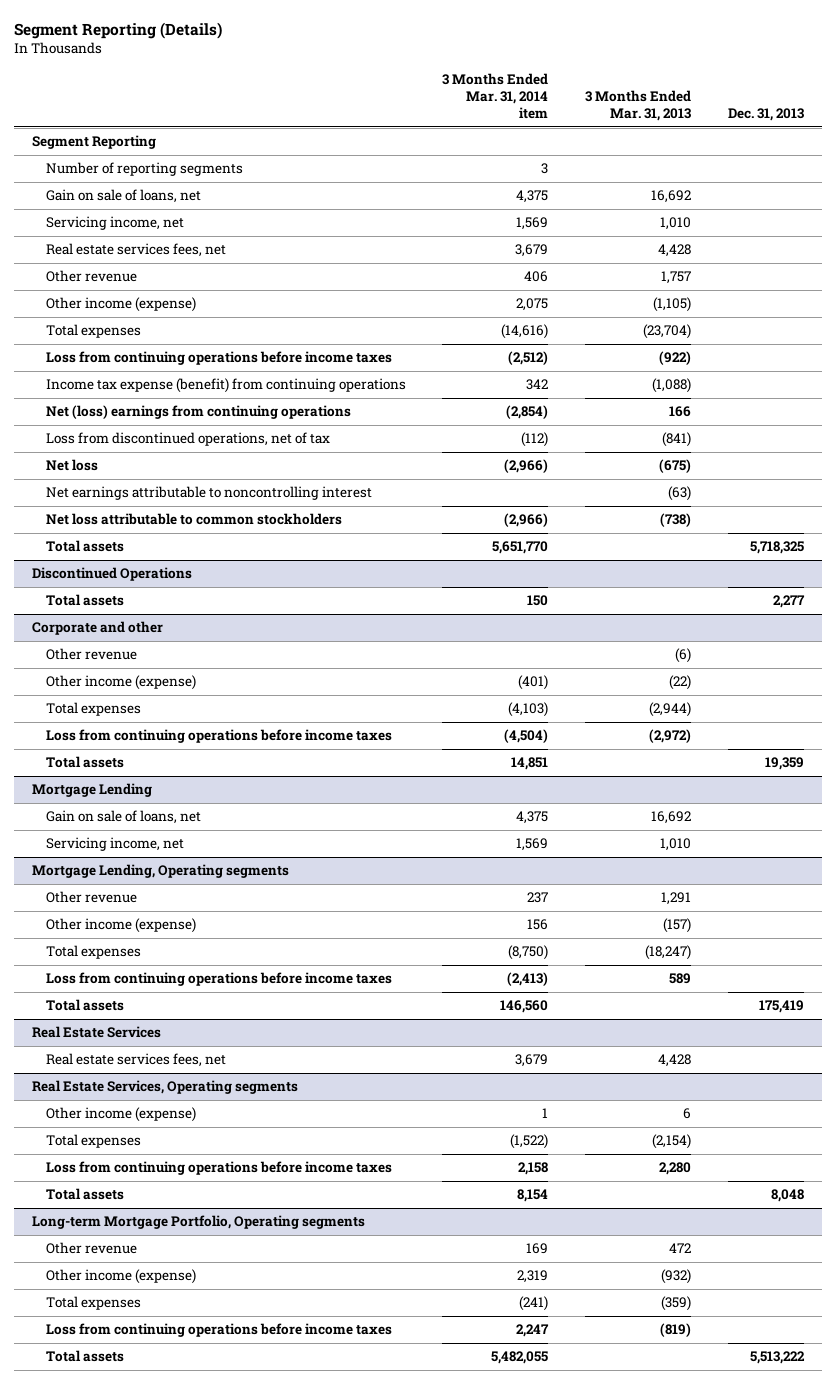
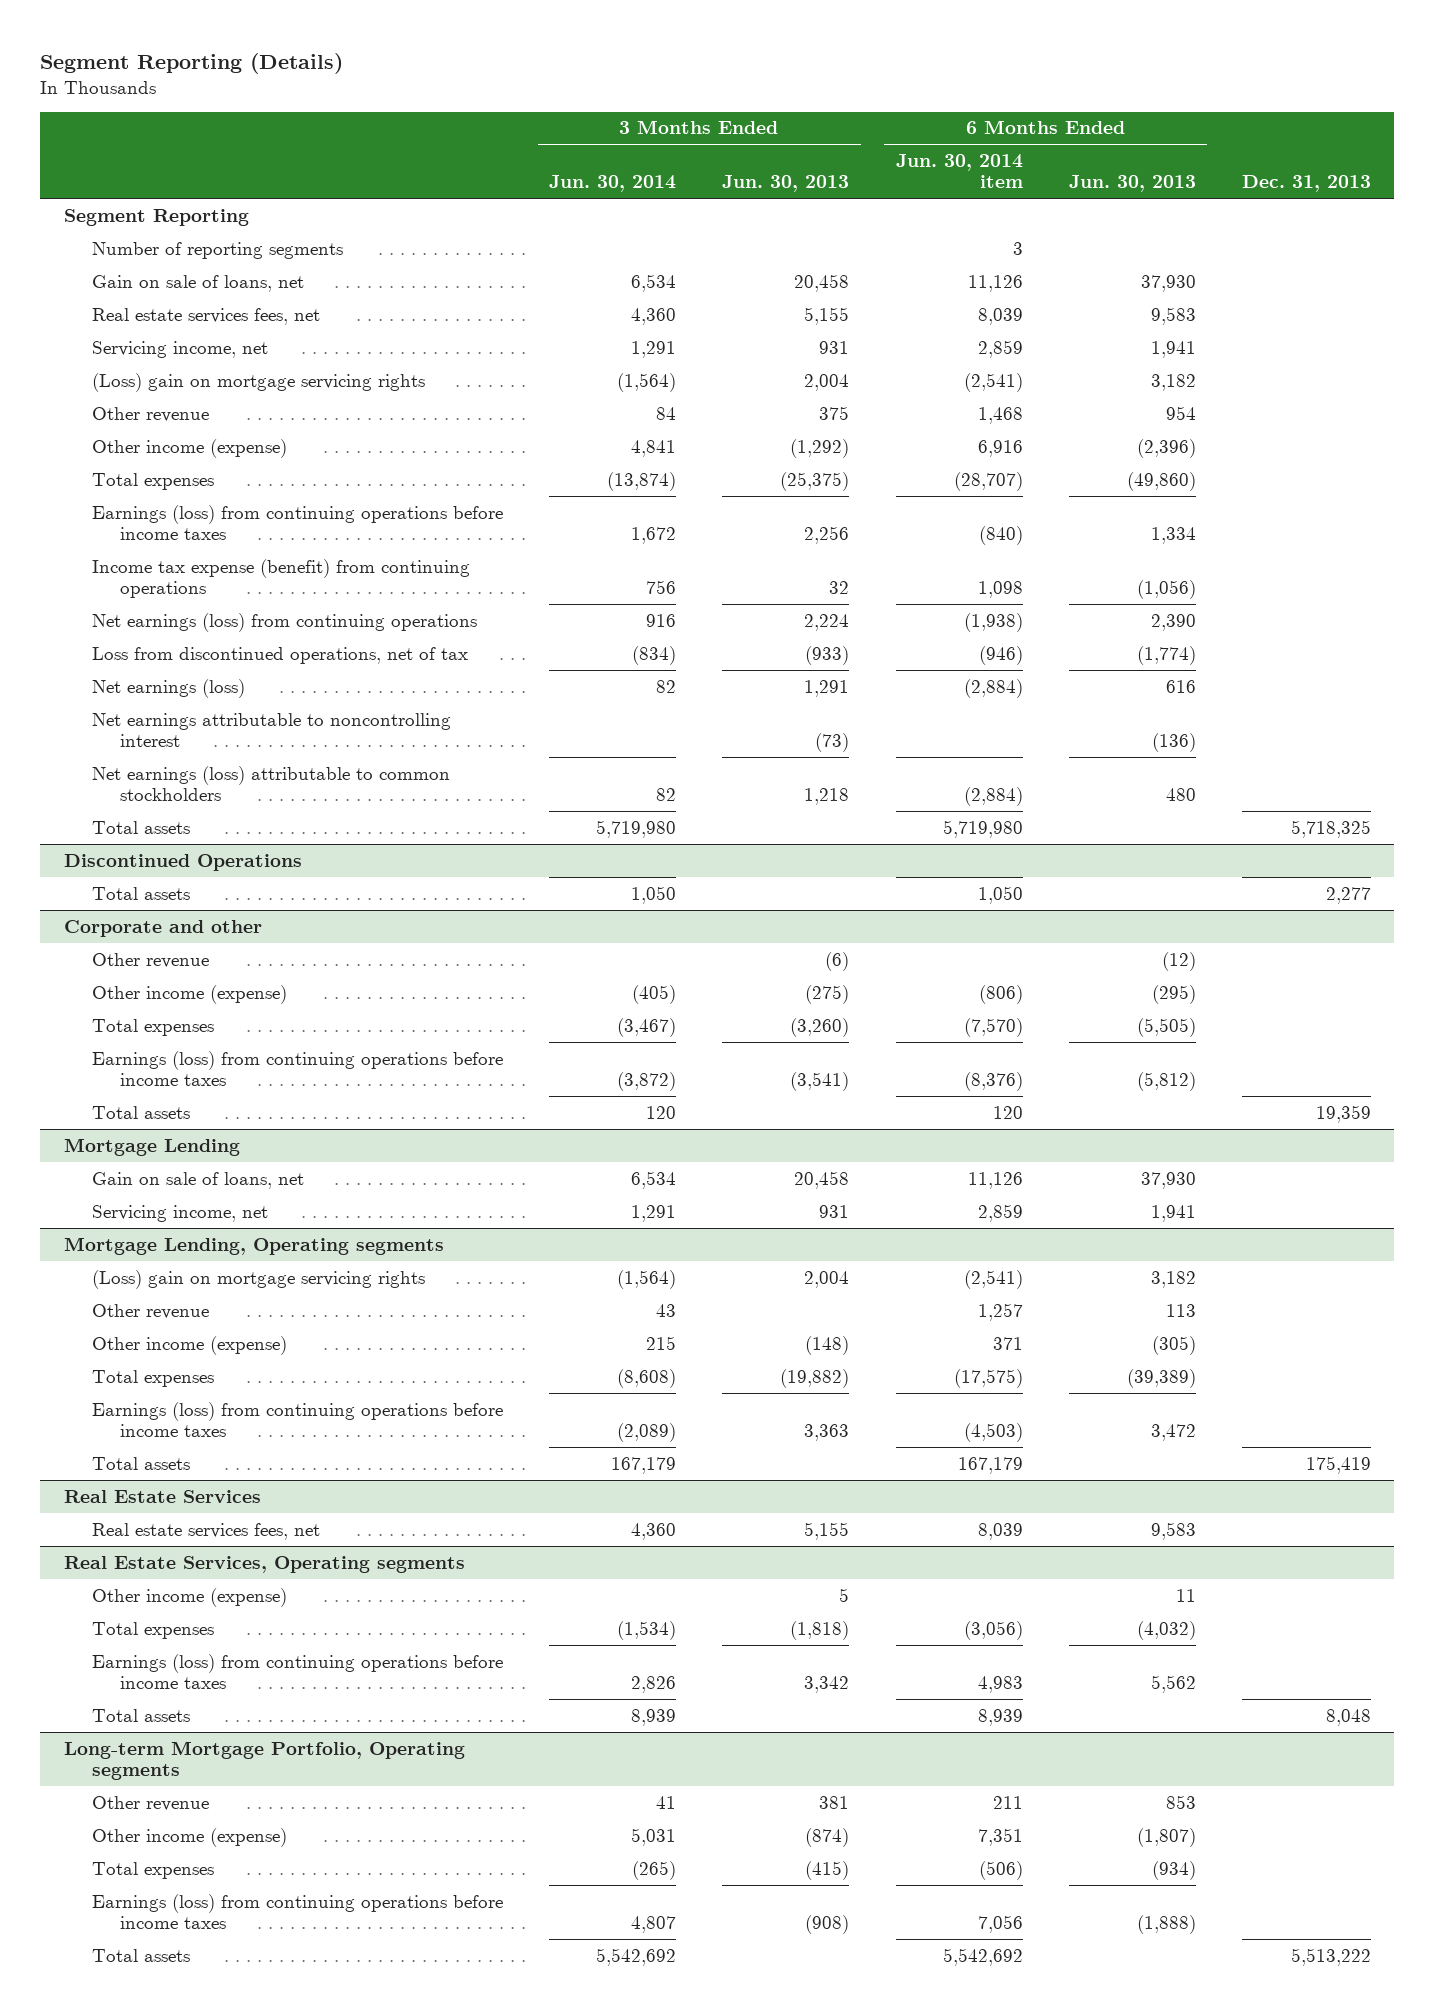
- | 3 Months Ended Mar. 31, 2014 item | 3 Months Ended Mar. 31, 2013 | Dec. 31, 2013
+ | 3 Months Ended Jun. 30, 2014 | 3 Months Ended Jun. 30, 2013 | 6 Months Ended Jun. 30, 2014 item | 6 Months Ended Jun. 30, 2013 | Dec. 31, 2013
moved down: Servicing income, net | 1,291 | 931 | 2,859 | 1,941 |
+ (Loss) gain on mortgage servicing rights | (1,564) | 2,004 | (2,541) | 3,182 |
- Loss from continuing operations before income taxes | (2,512) | (922) |
+ Earnings (loss) from continuing operations before income taxes | 1,672 | 2,256 | (840) | 1,334 |
- Net (loss) earnings from continuing operations | (2,854) | 166 |
+ Net earnings (loss) from continuing operations | 916 | 2,224 | (1,938) | 2,390 |
- Net loss | (2,966) | (675) |
+ Net earnings (loss) | 82 | 1,291 | (2,884) | 616 |
- Net loss attributable to common stockholders | (2,966) | (738) |
+ Net earnings (loss) attributable to common stockholders | 82 | 1,218 | (2,884) | 480 |
@ Corporate and other
- Loss from continuing operations before income taxes | (4,504) | (2,972) |
+ Earnings (loss) from continuing operations before income taxes | (3,872) | (3,541) | (8,376) | (5,812) |
@ Mortgage Lending, Operating segments
+ (Loss) gain on mortgage servicing rights | (1,564) | 2,004 | (2,541) | 3,182 |
- Loss from continuing operations before income taxes | (2,413) | 589 |
+ Earnings (loss) from continuing operations before income taxes | (2,089) | 3,363 | (4,503) | 3,472 |
@ Real Estate Services, Operating segments
- Loss from continuing operations before income taxes | 2,158 | 2,280 |
+ Earnings (loss) from continuing operations before income taxes | 2,826 | 3,342 | 4,983 | 5,562 |
@ Long-term Mortgage Portfolio, Operating segments
- Loss from continuing operations before income taxes | 2,247 | (819) |
+ Earnings (loss) from continuing operations before income taxes | 4,807 | (908) | 7,056 | (1,888) |

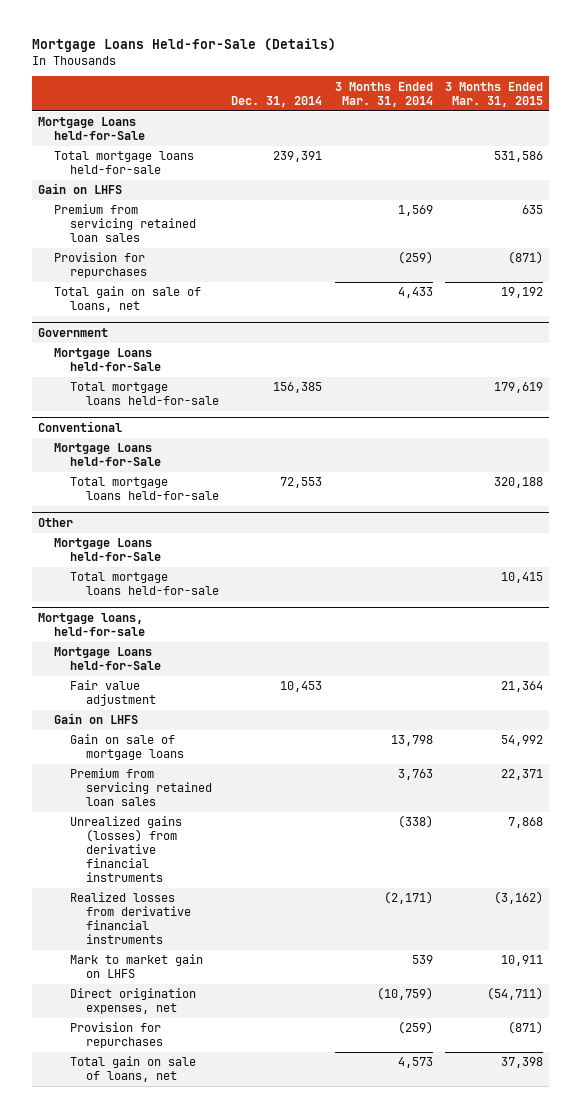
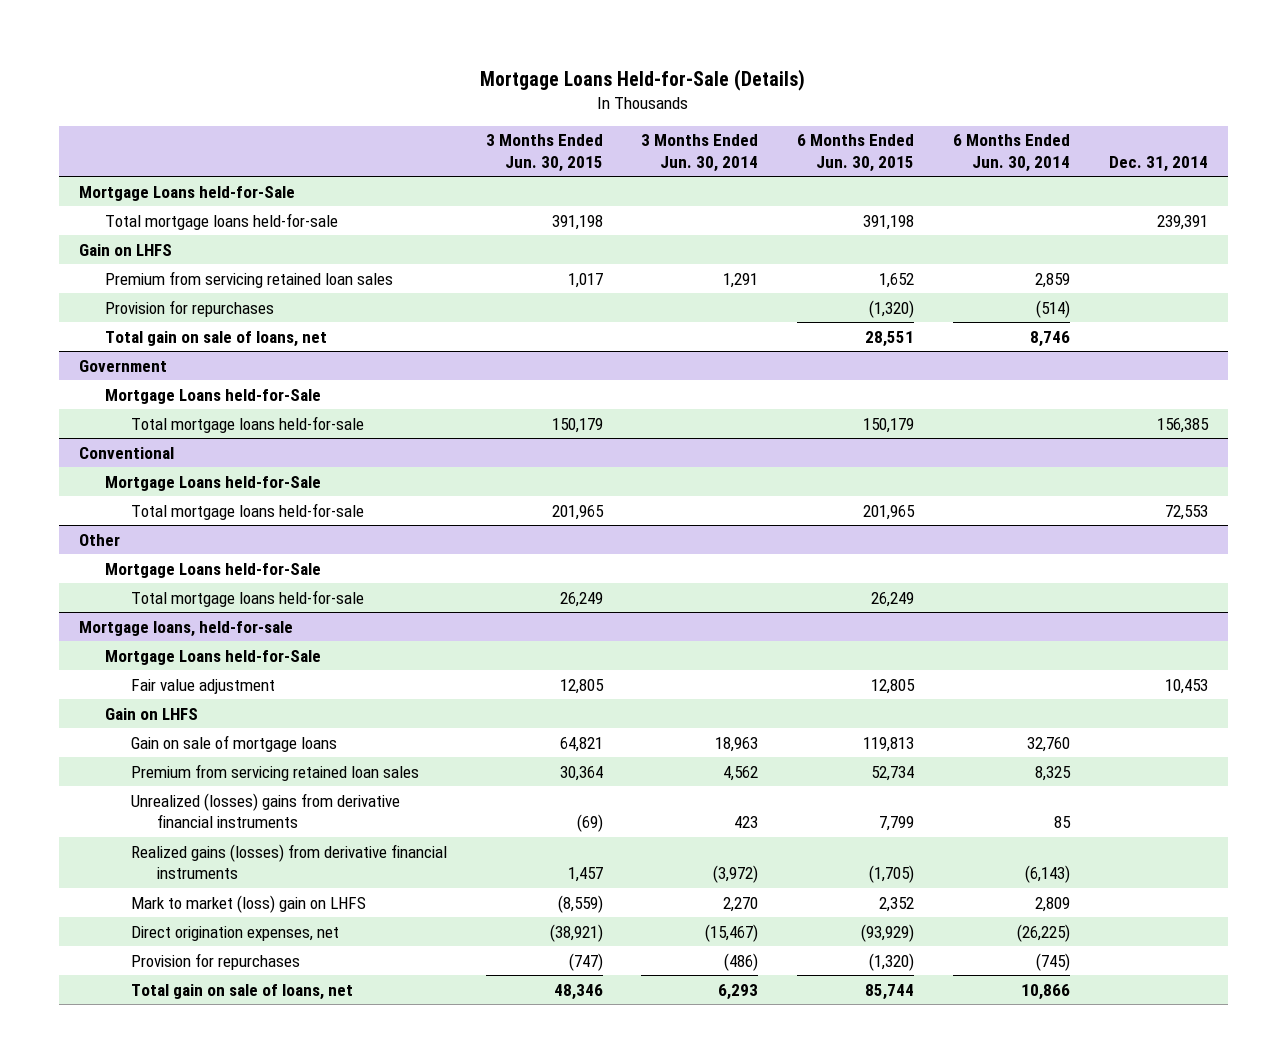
- | Dec. 31, 2014 | 3 Months Ended Mar. 31, 2014 | 3 Months Ended Mar. 31, 2015
+ | 3 Months Ended Jun. 30, 2015 | 3 Months Ended Jun. 30, 2014 | 6 Months Ended Jun. 30, 2015 | 6 Months Ended Jun. 30, 2014 | Dec. 31, 2014
@ Mortgage loans, held-for-sale
- Unrealized gains (losses) from derivative financial instruments | | (338) | 7,868
- Realized losses from derivative financial instruments | | (2,171) | (3,162)
- Mark to market gain on LHFS | | 539 | 10,911
+ Unrealized (losses) gains from derivative financial instruments | (69) | 423 | 7,799 | 85 |
+ Realized gains (losses) from derivative financial instruments | 1,457 | (3,972) | (1,705) | (6,143) |
+ Mark to market (loss) gain on LHFS | (8,559) | 2,270 | 2,352 | 2,809 |

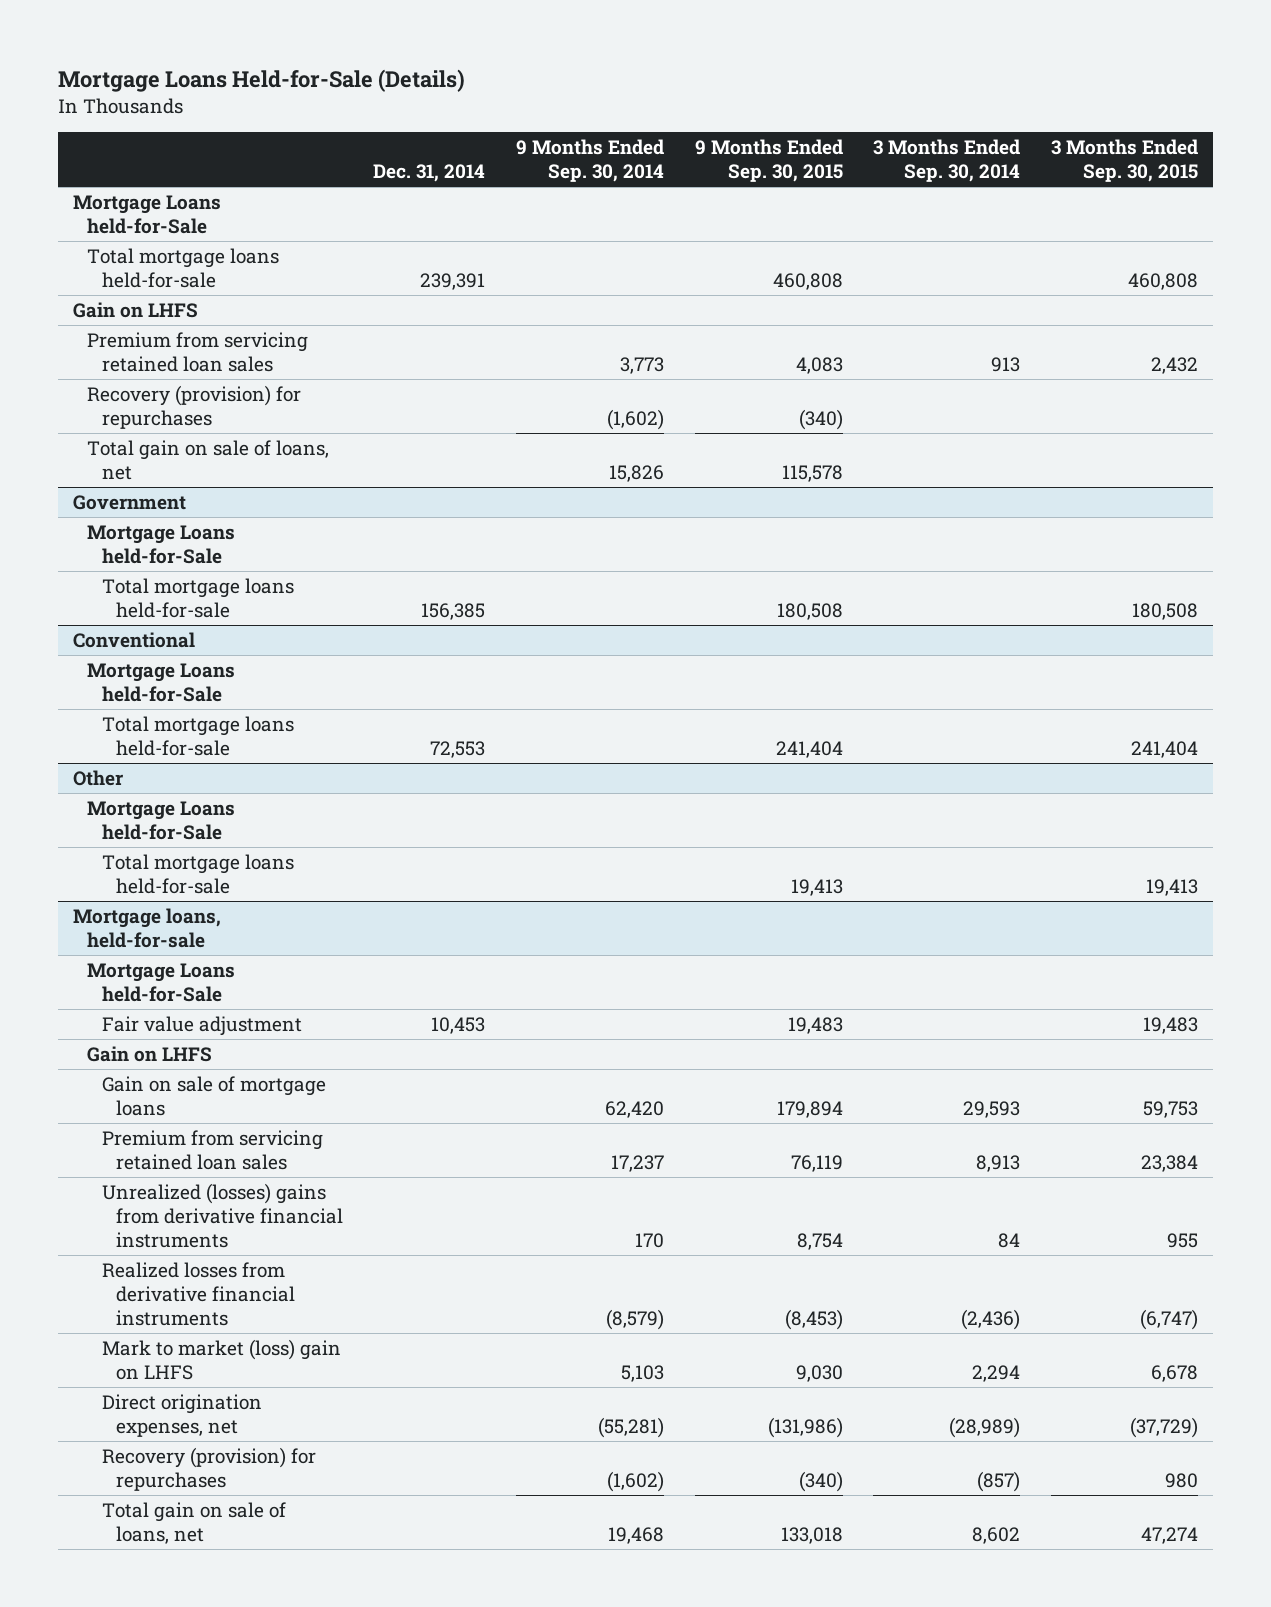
- | 3 Months Ended Jun. 30, 2015 | 3 Months Ended Jun. 30, 2014 | 6 Months Ended Jun. 30, 2015 | 6 Months Ended Jun. 30, 2014 | Dec. 31, 2014
+ | Dec. 31, 2014 | 9 Months Ended Sep. 30, 2014 | 9 Months Ended Sep. 30, 2015 | 3 Months Ended Sep. 30, 2014 | 3 Months Ended Sep. 30, 2015
- Provision for repurchases | | | (1,320) | (514) |
+ Recovery (provision) for repurchases | | (1,602) | (340) | |
@ Mortgage loans, held-for-sale
- Realized gains (losses) from derivative financial instruments | 1,457 | (3,972) | (1,705) | (6,143) |
+ Realized losses from derivative financial instruments | | (8,579) | (8,453) | (2,436) | (6,747)
- Provision for repurchases | (747) | (486) | (1,320) | (745) |
+ Recovery (provision) for repurchases | | (1,602) | (340) | (857) | 980

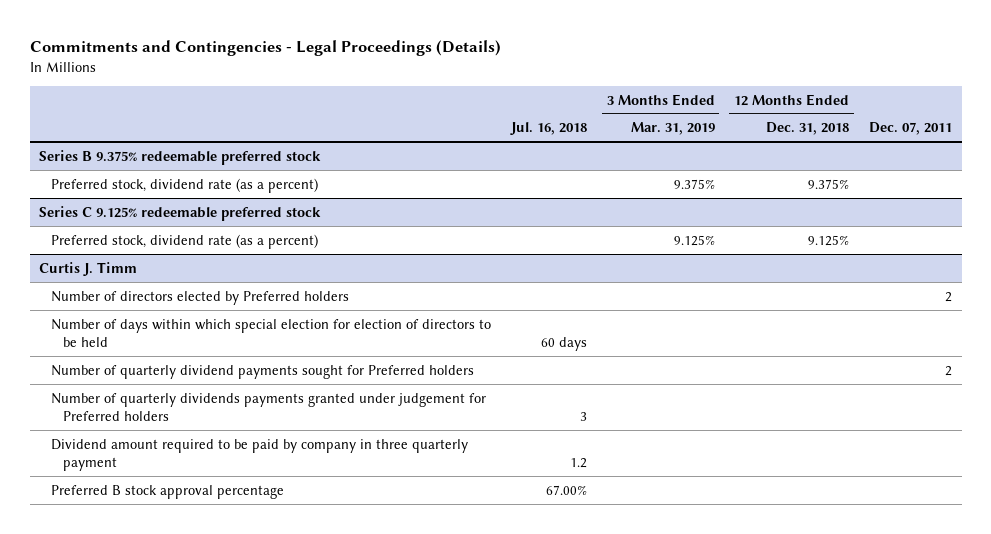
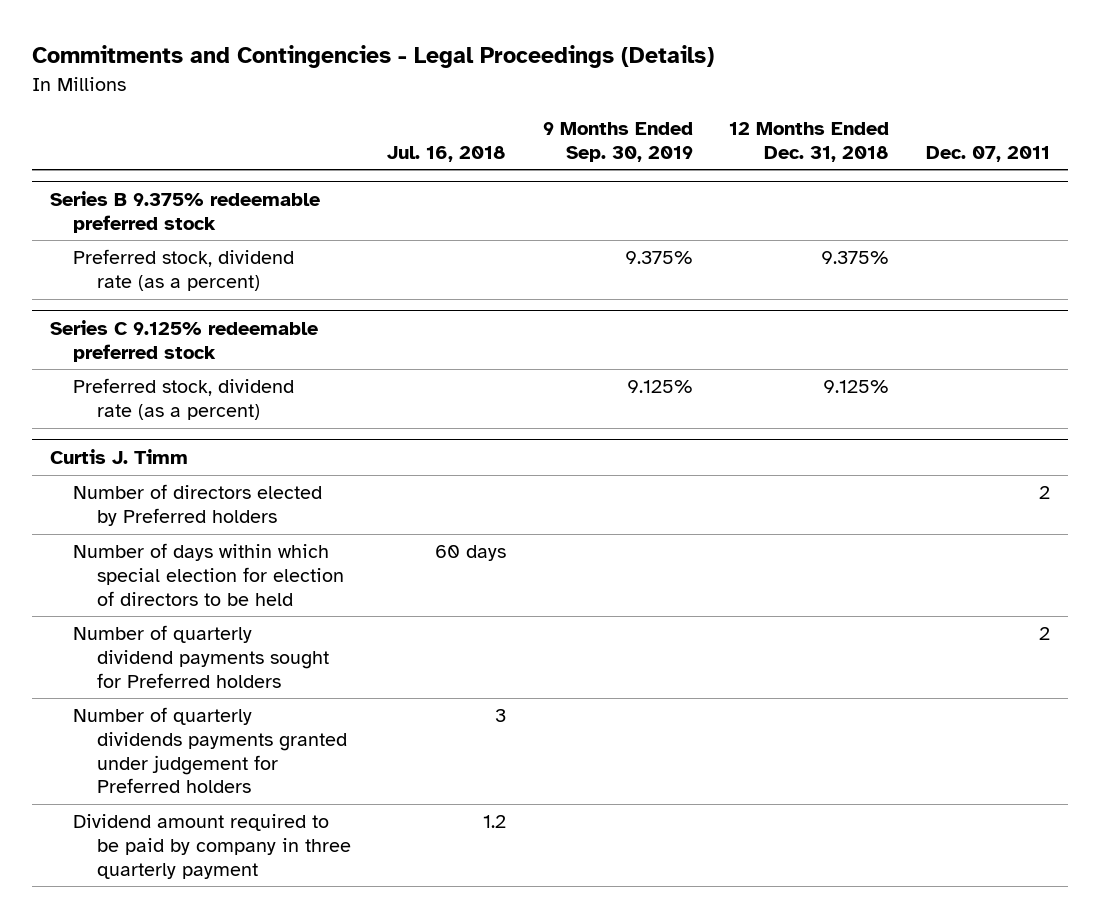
- | Jul. 16, 2018 | 3 Months Ended Mar. 31, 2019 | 12 Months Ended Dec. 31, 2018 | Dec. 07, 2011
+ | Jul. 16, 2018 | 9 Months Ended Sep. 30, 2019 | 12 Months Ended Dec. 31, 2018 | Dec. 07, 2011
@ Curtis J. Timm
- Preferred B stock approval percentage | 67.00% | | |

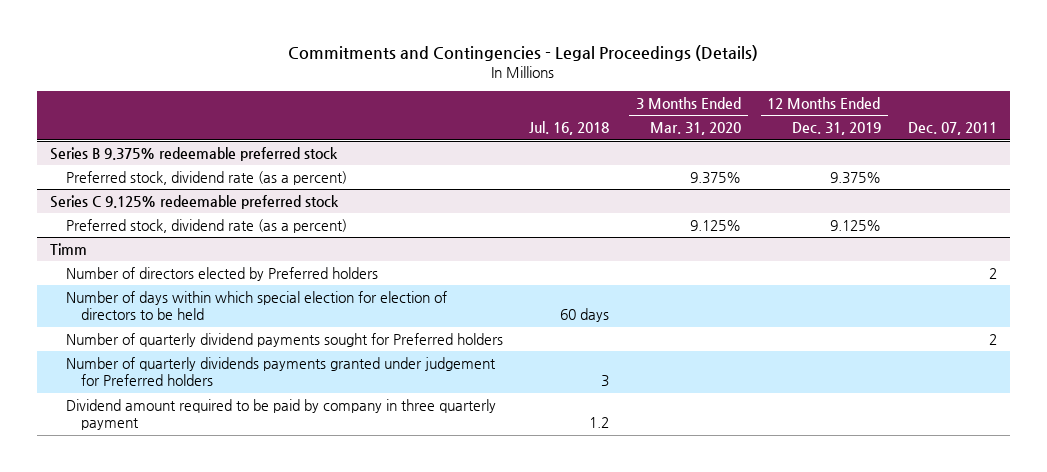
- | Jul. 16, 2018 | 9 Months Ended Sep. 30, 2019 | 12 Months Ended Dec. 31, 2018 | Dec. 07, 2011
+ | Jul. 16, 2018 | 3 Months Ended Mar. 31, 2020 | 12 Months Ended Dec. 31, 2019 | Dec. 07, 2011
- Curtis J. Timm
+ Timm

